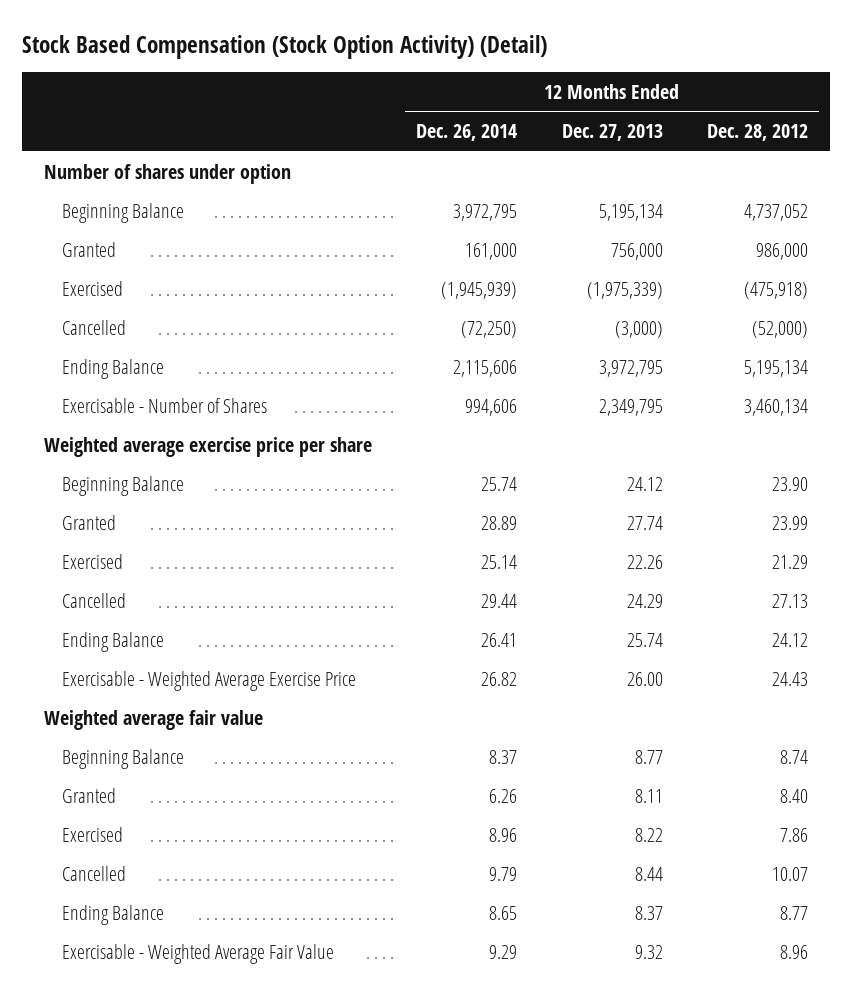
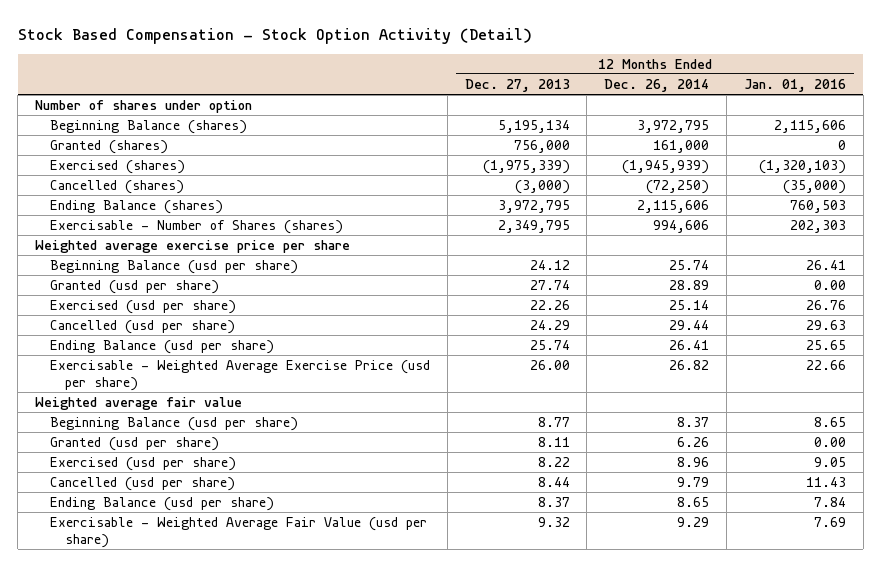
- Stock Based Compensation (Stock Option Activity) (Detail)
+ Stock Based Compensation - Stock Option Activity (Detail)
- | 12 Months Ended Dec. 26, 2014 | 12 Months Ended Dec. 27, 2013 | 12 Months Ended Dec. 28, 2012
+ | 12 Months Ended Dec. 27, 2013 | 12 Months Ended Dec. 26, 2014 | 12 Months Ended Jan. 01, 2016
- Beginning Balance | 3,972,795 | 5,195,134 | 4,737,052
- Granted | 161,000 | 756,000 | 986,000
- Exercised | (1,945,939) | (1,975,339) | (475,918)
- Cancelled | (72,250) | (3,000) | (52,000)
- Ending Balance | 2,115,606 | 3,972,795 | 5,195,134
- Exercisable - Number of Shares | 994,606 | 2,349,795 | 3,460,134
+ Beginning Balance (shares) | 5,195,134 | 3,972,795 | 2,115,606
+ Granted (shares) | 756,000 | 161,000 | 0
+ Exercised (shares) | (1,975,339) | (1,945,939) | (1,320,103)
+ Cancelled (shares) | (3,000) | (72,250) | (35,000)
+ Ending Balance (shares) | 3,972,795 | 2,115,606 | 760,503
+ Exercisable - Number of Shares (shares) | 2,349,795 | 994,606 | 202,303
- Beginning Balance | 25.74 | 24.12 | 23.90
- Granted | 28.89 | 27.74 | 23.99
- Exercised | 25.14 | 22.26 | 21.29
- Cancelled | 29.44 | 24.29 | 27.13
- Ending Balance | 26.41 | 25.74 | 24.12
- Exercisable - Weighted Average Exercise Price | 26.82 | 26.00 | 24.43
+ Beginning Balance (usd per share) | 24.12 | 25.74 | 26.41
+ Granted (usd per share) | 27.74 | 28.89 | 0.00
+ Exercised (usd per share) | 22.26 | 25.14 | 26.76
+ Cancelled (usd per share) | 24.29 | 29.44 | 29.63
+ Ending Balance (usd per share) | 25.74 | 26.41 | 25.65
+ Exercisable - Weighted Average Exercise Price (usd per share) | 26.00 | 26.82 | 22.66
- Beginning Balance | 8.37 | 8.77 | 8.74
- Granted | 6.26 | 8.11 | 8.40
- Exercised | 8.96 | 8.22 | 7.86
- Cancelled | 9.79 | 8.44 | 10.07
- Ending Balance | 8.65 | 8.37 | 8.77
- Exercisable - Weighted Average Fair Value | 9.29 | 9.32 | 8.96
+ Beginning Balance (usd per share) | 8.77 | 8.37 | 8.65
+ Granted (usd per share) | 8.11 | 6.26 | 0.00
+ Exercised (usd per share) | 8.22 | 8.96 | 9.05
+ Cancelled (usd per share) | 8.44 | 9.79 | 11.43
+ Ending Balance (usd per share) | 8.37 | 8.65 | 7.84
+ Exercisable - Weighted Average Fair Value (usd per share) | 9.32 | 9.29 | 7.69

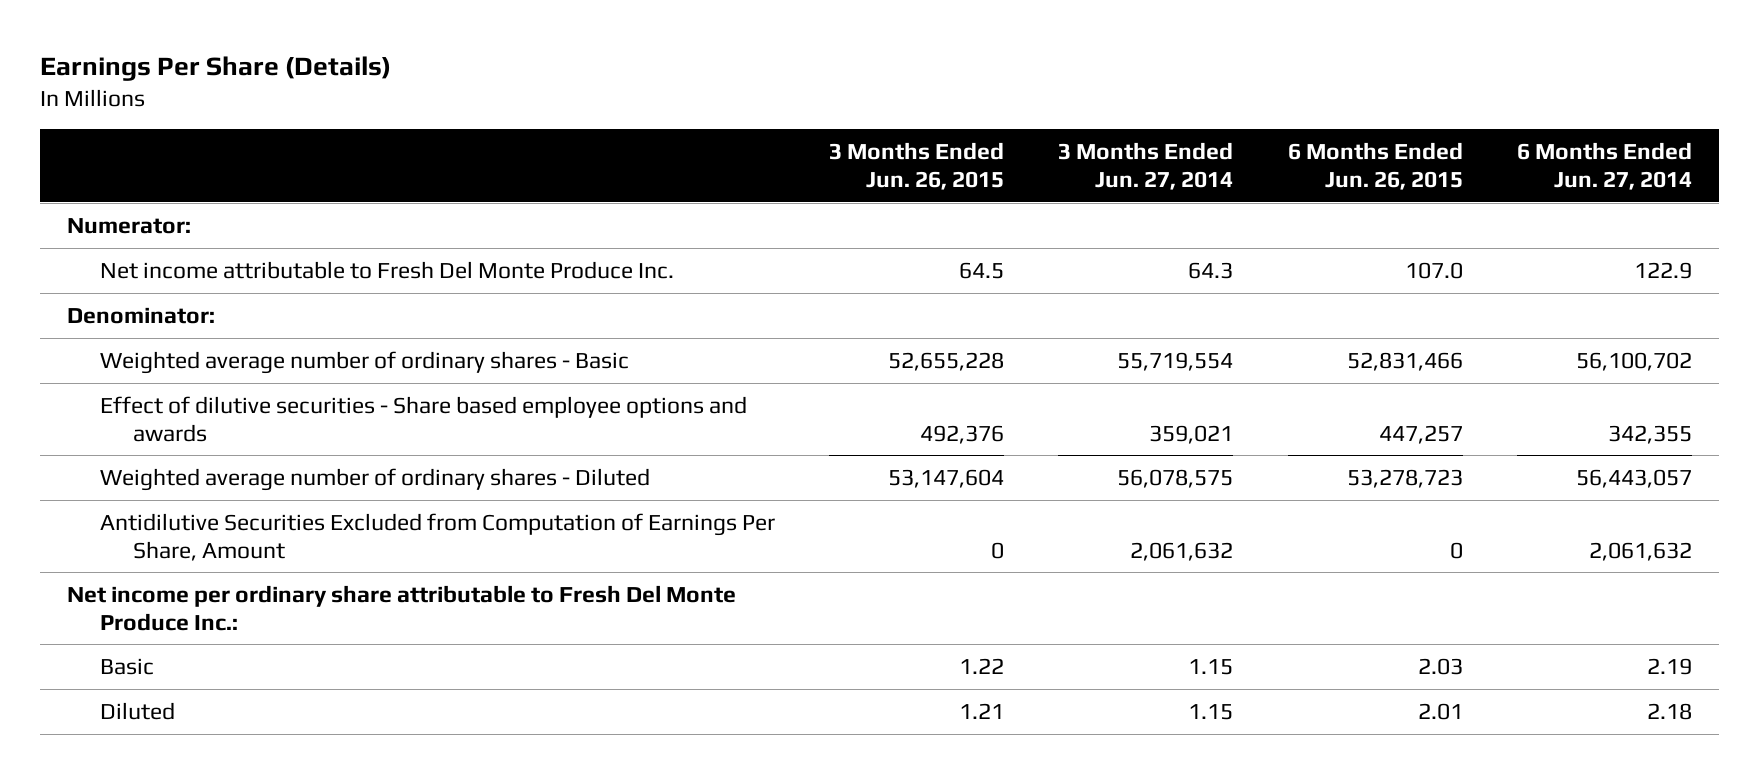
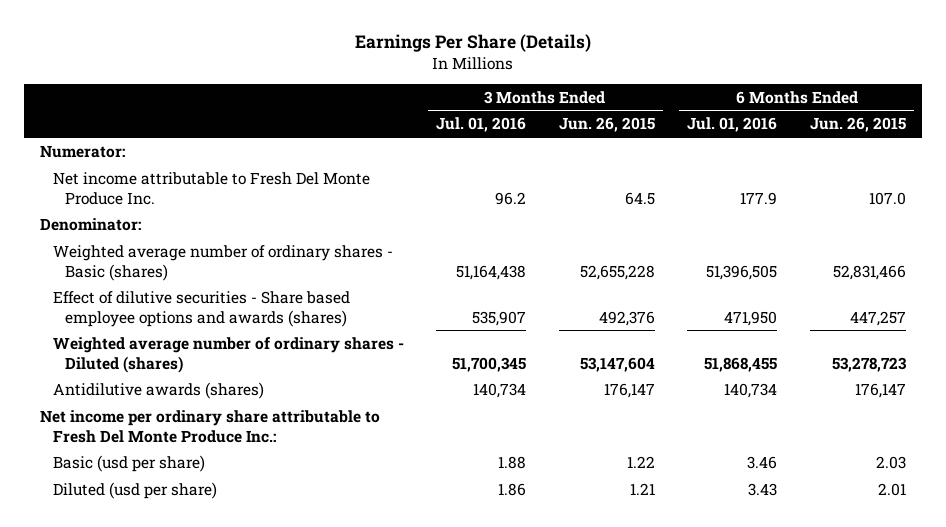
- | 3 Months Ended Jun. 26, 2015 | 3 Months Ended Jun. 27, 2014 | 6 Months Ended Jun. 26, 2015 | 6 Months Ended Jun. 27, 2014
+ | 3 Months Ended Jul. 01, 2016 | 3 Months Ended Jun. 26, 2015 | 6 Months Ended Jul. 01, 2016 | 6 Months Ended Jun. 26, 2015
- Weighted average number of ordinary shares - Basic | 52,655,228 | 55,719,554 | 52,831,466 | 56,100,702
- Effect of dilutive securities - Share based employee options and awards | 492,376 | 359,021 | 447,257 | 342,355
- Weighted average number of ordinary shares - Diluted | 53,147,604 | 56,078,575 | 53,278,723 | 56,443,057
- Antidilutive Securities Excluded from Computation of Earnings Per Share, Amount | 0 | 2,061,632 | 0 | 2,061,632
+ Weighted average number of ordinary shares - Basic (shares) | 51,164,438 | 52,655,228 | 51,396,505 | 52,831,466
+ Effect of dilutive securities - Share based employee options and awards (shares) | 535,907 | 492,376 | 471,950 | 447,257
+ Weighted average number of ordinary shares - Diluted (shares) | 51,700,345 | 53,147,604 | 51,868,455 | 53,278,723
+ Antidilutive awards (shares) | 140,734 | 176,147 | 140,734 | 176,147
- Basic | 1.22 | 1.15 | 2.03 | 2.19
- Diluted | 1.21 | 1.15 | 2.01 | 2.18
+ Basic (usd per share) | 1.88 | 1.22 | 3.46 | 2.03
+ Diluted (usd per share) | 1.86 | 1.21 | 3.43 | 2.01

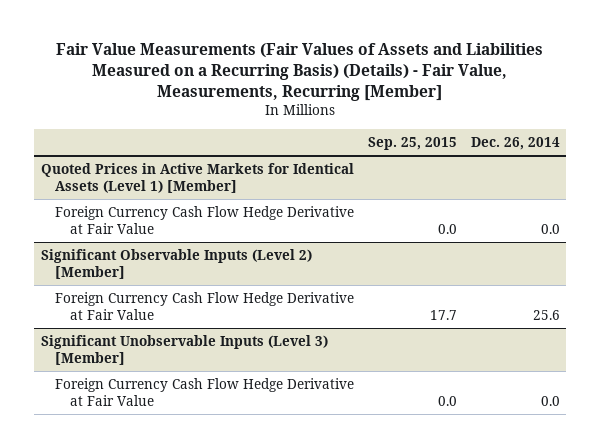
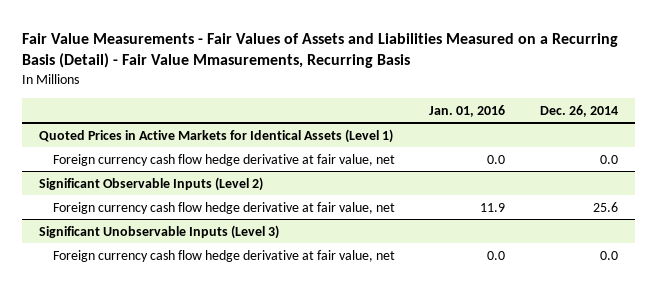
- Fair Value Measurements (Fair Values of Assets and Liabilities Measured on a Recurring Basis) (Details) - Fair Value, Measurements, Recurring [Member]
+ Fair Value Measurements - Fair Values of Assets and Liabilities Measured on a Recurring Basis (Detail) - Fair Value Mmasurements, Recurring Basis
- | Sep. 25, 2015 | Dec. 26, 2014
+ | Jan. 01, 2016 | Dec. 26, 2014
- Quoted Prices in Active Markets for Identical Assets (Level 1) [Member]
- Foreign Currency Cash Flow Hedge Derivative at Fair Value | 0.0 | 0.0
- Significant Observable Inputs (Level 2) [Member]
- Foreign Currency Cash Flow Hedge Derivative at Fair Value | 17.7 | 25.6
- Significant Unobservable Inputs (Level 3) [Member]
- Foreign Currency Cash Flow Hedge Derivative at Fair Value | 0.0 | 0.0
+ Quoted Prices in Active Markets for Identical Assets (Level 1)
+ Foreign currency cash flow hedge derivative at fair value, net | 0.0 | 0.0
+ Significant Observable Inputs (Level 2)
+ Foreign currency cash flow hedge derivative at fair value, net | 11.9 | 25.6
+ Significant Unobservable Inputs (Level 3)
+ Foreign currency cash flow hedge derivative at fair value, net | 0.0 | 0.0

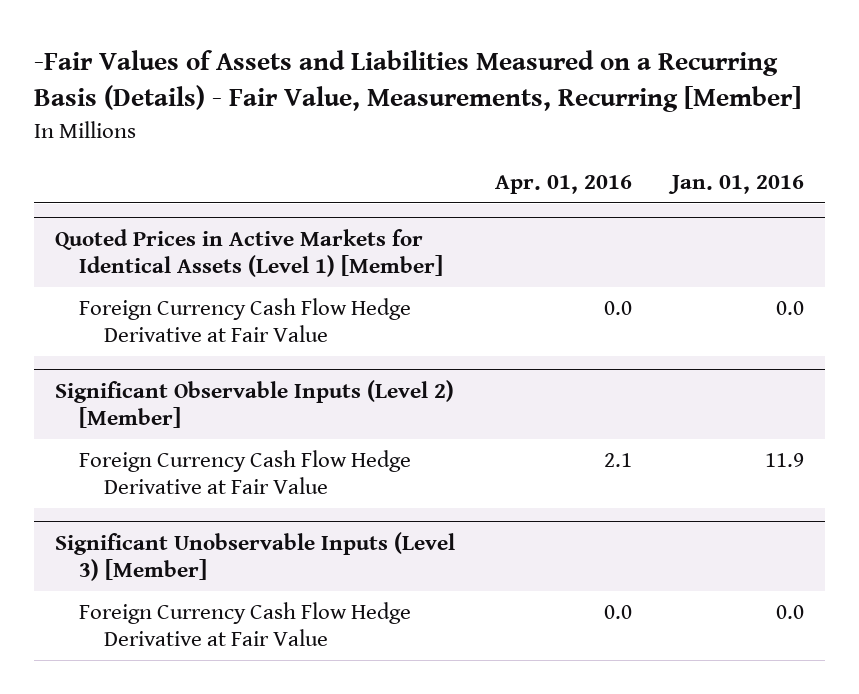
- Fair Value Measurements - Fair Values of Assets and Liabilities Measured on a Recurring Basis (Detail) - Fair Value Mmasurements, Recurring Basis
+ -Fair Values of Assets and Liabilities Measured on a Recurring Basis (Details) - Fair Value, Measurements, Recurring [Member]
- | Jan. 01, 2016 | Dec. 26, 2014
+ | Apr. 01, 2016 | Jan. 01, 2016
- Quoted Prices in Active Markets for Identical Assets (Level 1)
- Foreign currency cash flow hedge derivative at fair value, net | 0.0 | 0.0
- Significant Observable Inputs (Level 2)
- Foreign currency cash flow hedge derivative at fair value, net | 11.9 | 25.6
- Significant Unobservable Inputs (Level 3)
- Foreign currency cash flow hedge derivative at fair value, net | 0.0 | 0.0
+ Quoted Prices in Active Markets for Identical Assets (Level 1) [Member]
+ Foreign Currency Cash Flow Hedge Derivative at Fair Value | 0.0 | 0.0
+ Significant Observable Inputs (Level 2) [Member]
+ Foreign Currency Cash Flow Hedge Derivative at Fair Value | 2.1 | 11.9
+ Significant Unobservable Inputs (Level 3) [Member]
+ Foreign Currency Cash Flow Hedge Derivative at Fair Value | 0.0 | 0.0

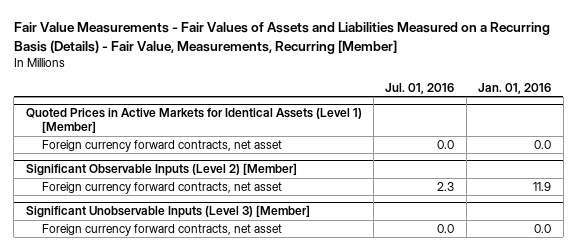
- -Fair Values of Assets and Liabilities Measured on a Recurring Basis (Details) - Fair Value, Measurements, Recurring [Member]
+ Fair Value Measurements - Fair Values of Assets and Liabilities Measured on a Recurring Basis (Details) - Fair Value, Measurements, Recurring [Member]
- | Apr. 01, 2016 | Jan. 01, 2016
+ | Jul. 01, 2016 | Jan. 01, 2016
@ Quoted Prices in Active Markets for Identical Assets (Level 1) [Member]
- Foreign Currency Cash Flow Hedge Derivative at Fair Value | 0.0 | 0.0
+ Foreign currency forward contracts, net asset | 0.0 | 0.0
@ Significant Observable Inputs (Level 2) [Member]
- Foreign Currency Cash Flow Hedge Derivative at Fair Value | 2.1 | 11.9
+ Foreign currency forward contracts, net asset | 2.3 | 11.9
@ Significant Unobservable Inputs (Level 3) [Member]
- Foreign Currency Cash Flow Hedge Derivative at Fair Value | 0.0 | 0.0
+ Foreign currency forward contracts, net asset | 0.0 | 0.0

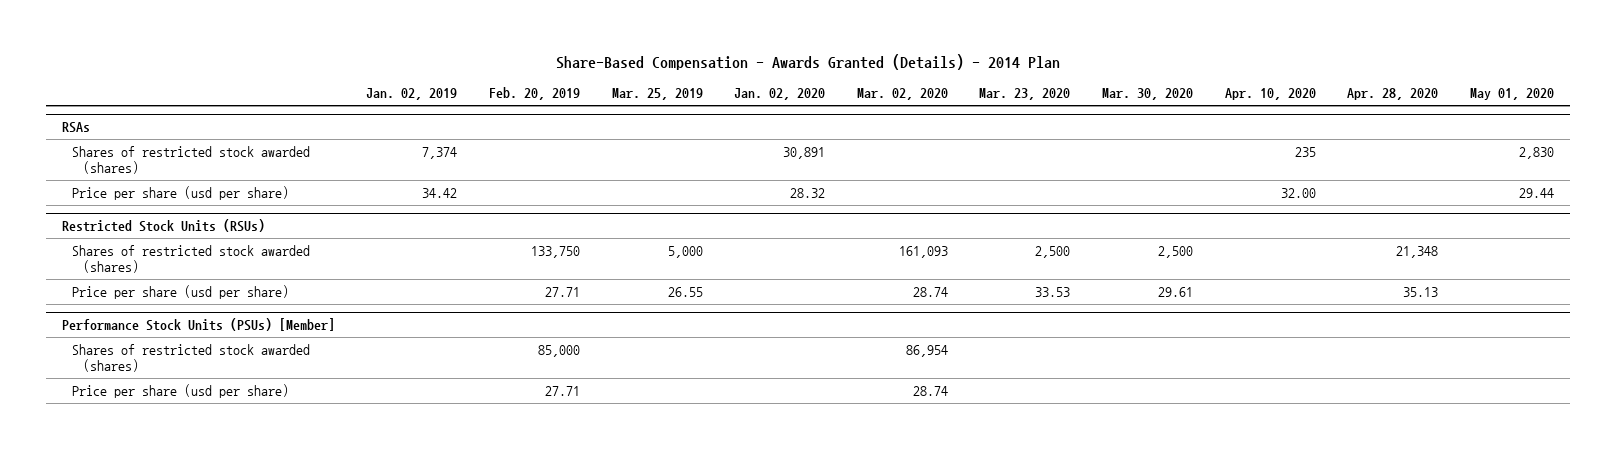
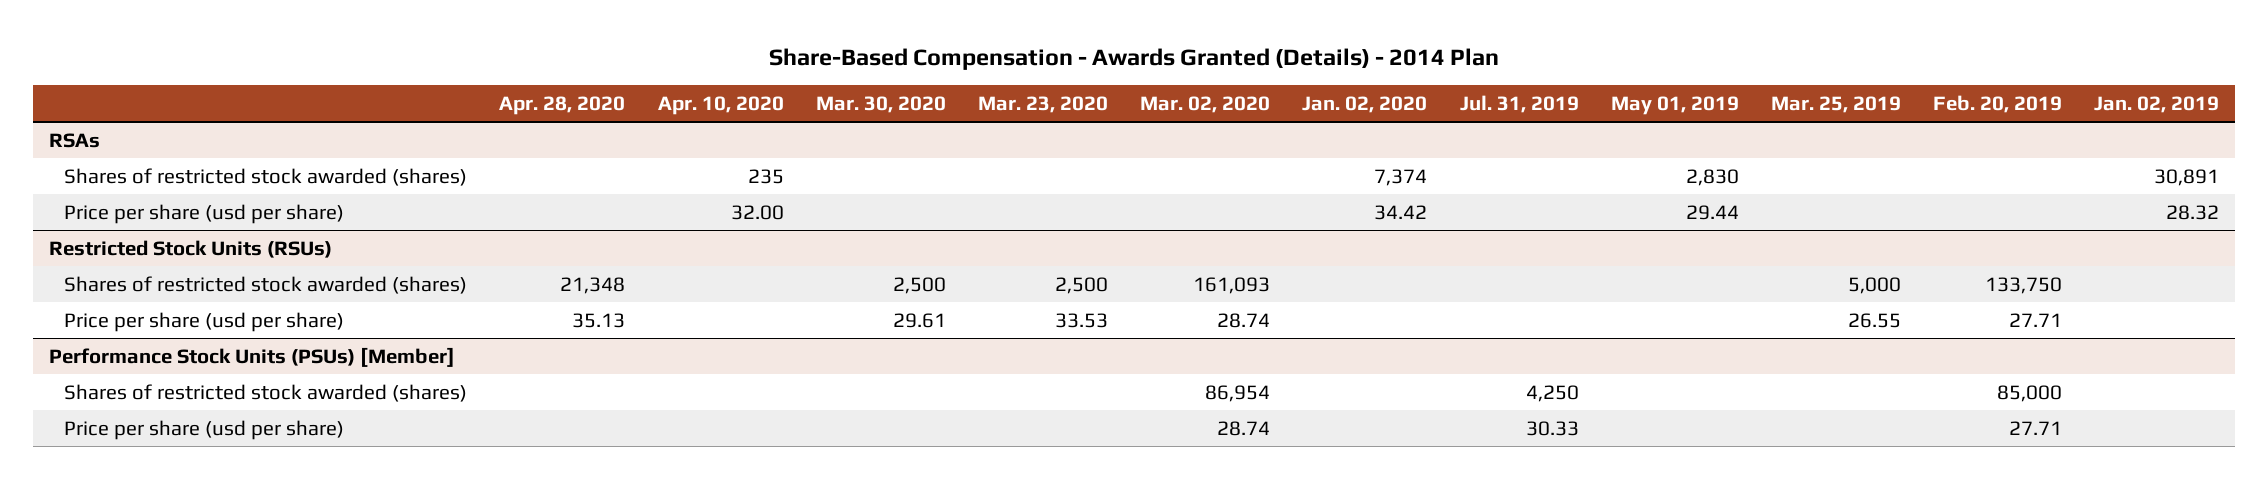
- | Jan. 02, 2019 | Feb. 20, 2019 | Mar. 25, 2019 | Jan. 02, 2020 | Mar. 02, 2020 | Mar. 23, 2020 | Mar. 30, 2020 | Apr. 10, 2020 | Apr. 28, 2020 | May 01, 2020
+ | Apr. 28, 2020 | Apr. 10, 2020 | Mar. 30, 2020 | Mar. 23, 2020 | Mar. 02, 2020 | Jan. 02, 2020 | Jul. 31, 2019 | May 01, 2019 | Mar. 25, 2019 | Feb. 20, 2019 | Jan. 02, 2019
@ RSAs
- Shares of restricted stock awarded (shares) | 7,374 | | | 30,891 | | | | 235 | | 2,830
- Price per share (usd per share) | 34.42 | | | 28.32 | | | | 32.00 | | 29.44
+ Shares of restricted stock awarded (shares) | | 235 | | | | 7,374 | | 2,830 | | | 30,891
+ Price per share (usd per share) | | 32.00 | | | | 34.42 | | 29.44 | | | 28.32

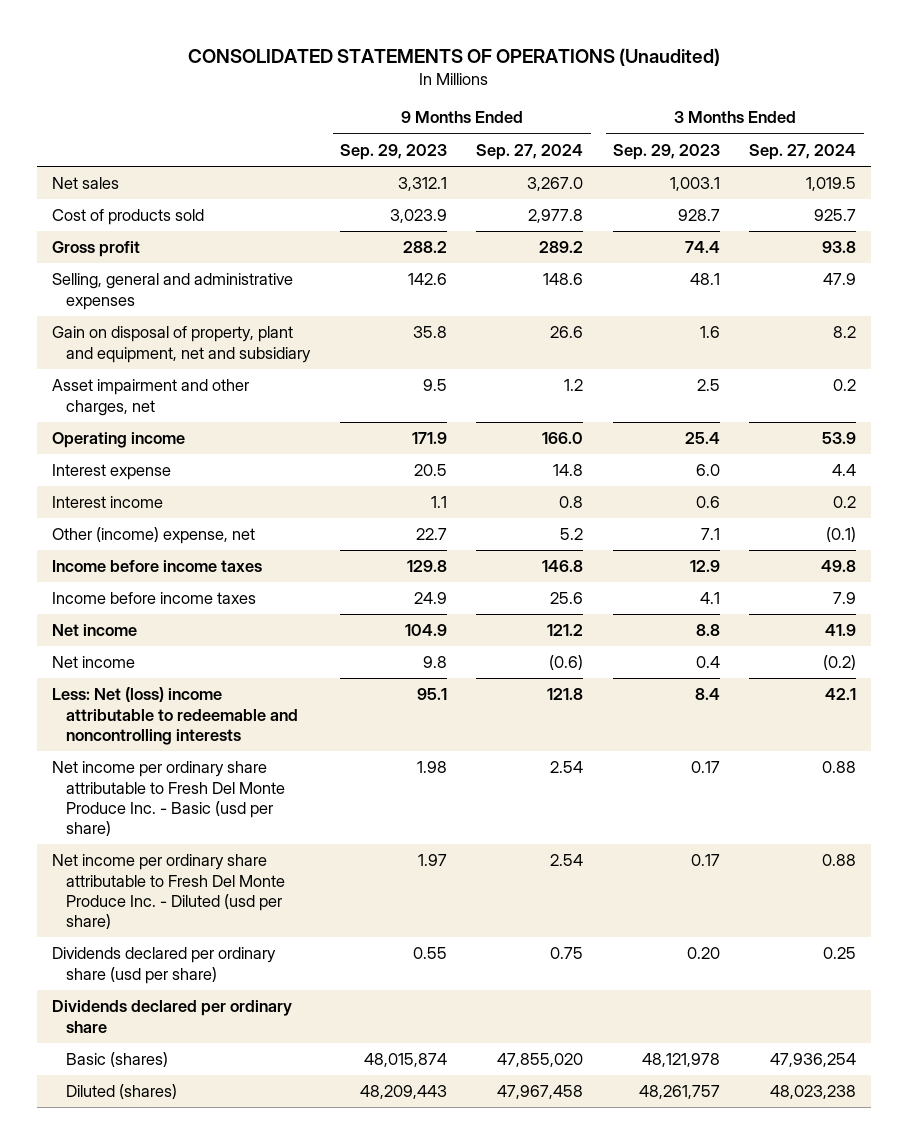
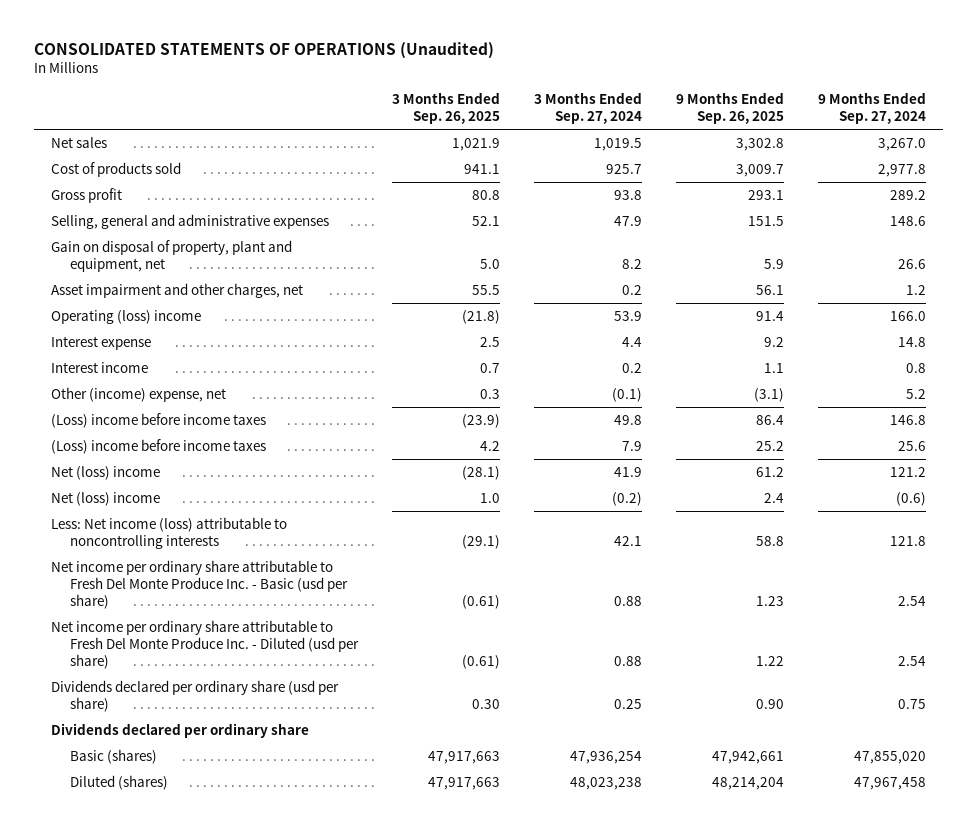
- | 9 Months Ended Sep. 29, 2023 | 9 Months Ended Sep. 27, 2024 | 3 Months Ended Sep. 29, 2023 | 3 Months Ended Sep. 27, 2024
+ | 3 Months Ended Sep. 26, 2025 | 3 Months Ended Sep. 27, 2024 | 9 Months Ended Sep. 26, 2025 | 9 Months Ended Sep. 27, 2024
- Gain on disposal of property, plant and equipment, net and subsidiary | 35.8 | 26.6 | 1.6 | 8.2
+ Gain on disposal of property, plant and equipment, net | 5.0 | 8.2 | 5.9 | 26.6
- Operating income | 171.9 | 166.0 | 25.4 | 53.9
+ Operating (loss) income | (21.8) | 53.9 | 91.4 | 166.0
- Income before income taxes | 129.8 | 146.8 | 12.9 | 49.8
- Income before income taxes | 24.9 | 25.6 | 4.1 | 7.9
- Net income | 104.9 | 121.2 | 8.8 | 41.9
- Net income | 9.8 | (0.6) | 0.4 | (0.2)
- Less: Net (loss) income attributable to redeemable and noncontrolling interests | 95.1 | 121.8 | 8.4 | 42.1
+ (Loss) income before income taxes | (23.9) | 49.8 | 86.4 | 146.8
+ (Loss) income before income taxes | 4.2 | 7.9 | 25.2 | 25.6
+ Net (loss) income | (28.1) | 41.9 | 61.2 | 121.2
+ Net (loss) income | 1.0 | (0.2) | 2.4 | (0.6)
+ Less: Net income (loss) attributable to noncontrolling interests | (29.1) | 42.1 | 58.8 | 121.8

